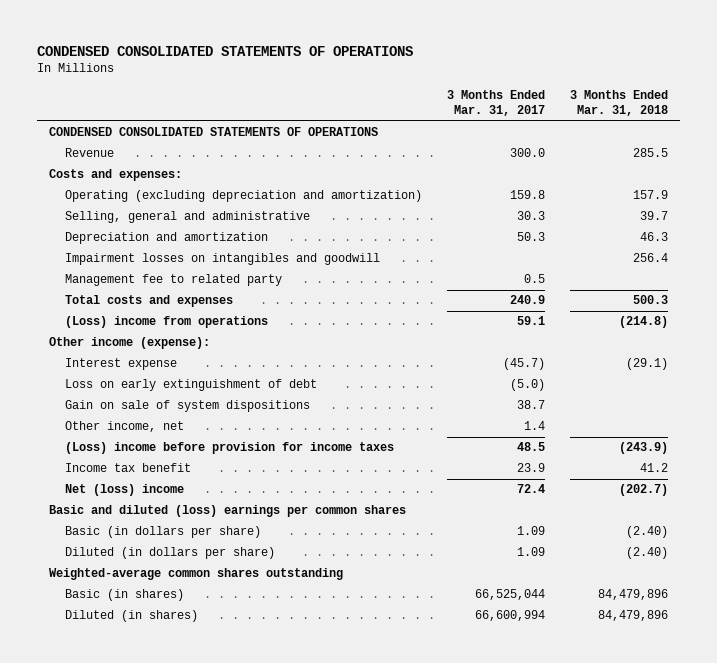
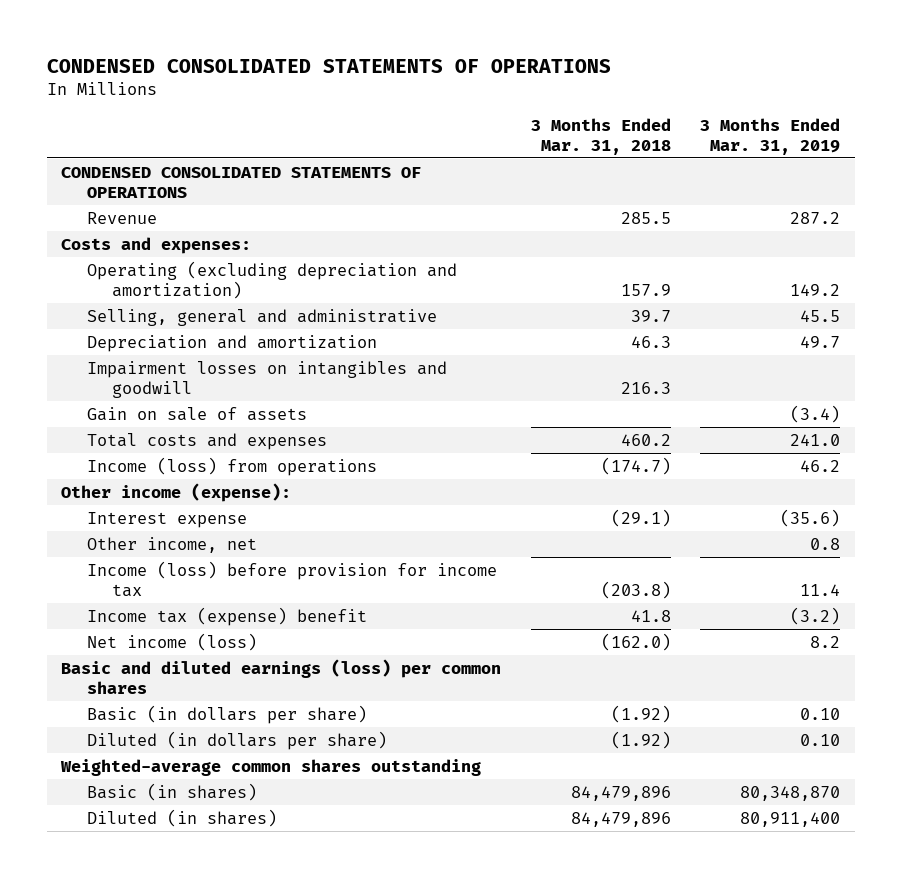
- | 3 Months Ended Mar. 31, 2017 | 3 Months Ended Mar. 31, 2018
+ | 3 Months Ended Mar. 31, 2018 | 3 Months Ended Mar. 31, 2019
- Impairment losses on intangibles and goodwill | | 256.4
- Management fee to related party | 0.5 |
- Total costs and expenses | 240.9 | 500.3
- (Loss) income from operations | 59.1 | (214.8)
+ Impairment losses on intangibles and goodwill | 216.3 |
+ Gain on sale of assets | | (3.4)
+ Total costs and expenses | 460.2 | 241.0
+ Income (loss) from operations | (174.7) | 46.2
- Loss on early extinguishment of debt | (5.0) |
- Gain on sale of system dispositions | 38.7 |
- (Loss) income before provision for income taxes | 48.5 | (243.9)
- Income tax benefit | 23.9 | 41.2
- Net (loss) income | 72.4 | (202.7)
- Basic and diluted (loss) earnings per common shares
- Basic (in dollars per share) | 1.09 | (2.40)
- Diluted (in dollars per share) | 1.09 | (2.40)
+ Income (loss) before provision for income tax | (203.8) | 11.4
+ Income tax (expense) benefit | 41.8 | (3.2)
+ Net income (loss) | (162.0) | 8.2
+ Basic and diluted earnings (loss) per common shares
+ Basic (in dollars per share) | (1.92) | 0.10
+ Diluted (in dollars per share) | (1.92) | 0.10

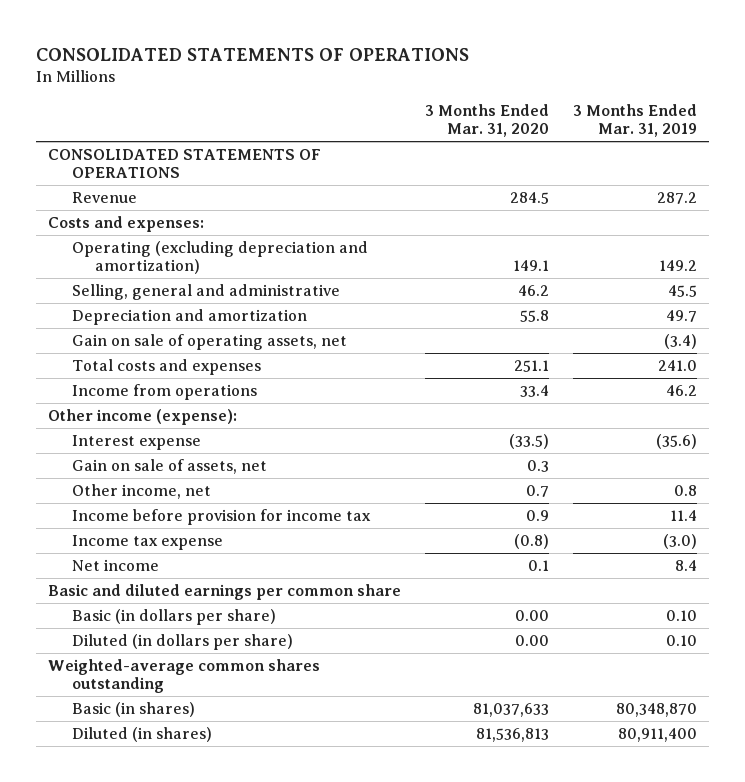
- CONDENSED CONSOLIDATED STATEMENTS OF OPERATIONS
+ CONSOLIDATED STATEMENTS OF OPERATIONS
- | 3 Months Ended Mar. 31, 2018 | 3 Months Ended Mar. 31, 2019
+ | 3 Months Ended Mar. 31, 2020 | 3 Months Ended Mar. 31, 2019
- CONDENSED CONSOLIDATED STATEMENTS OF OPERATIONS
+ CONSOLIDATED STATEMENTS OF OPERATIONS
- Impairment losses on intangibles and goodwill | 216.3 |
- Gain on sale of assets | | (3.4)
+ Gain on sale of operating assets, net | | (3.4)
- Income (loss) from operations | (174.7) | 46.2
+ Income from operations | 33.4 | 46.2
+ Gain on sale of assets, net | 0.3 |
- Income (loss) before provision for income tax | (203.8) | 11.4
- Income tax (expense) benefit | 41.8 | (3.2)
- Net income (loss) | (162.0) | 8.2
- Basic and diluted earnings (loss) per common shares
+ Income before provision for income tax | 0.9 | 11.4
+ Income tax expense | (0.8) | (3.0)
+ Net income | 0.1 | 8.4
+ Basic and diluted earnings per common share

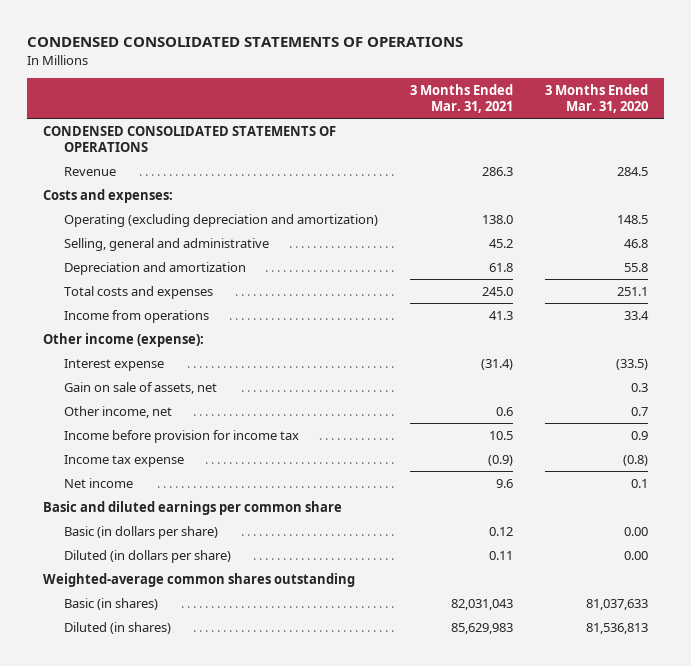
- CONSOLIDATED STATEMENTS OF OPERATIONS
+ CONDENSED CONSOLIDATED STATEMENTS OF OPERATIONS
- | 3 Months Ended Mar. 31, 2020 | 3 Months Ended Mar. 31, 2019
+ | 3 Months Ended Mar. 31, 2021 | 3 Months Ended Mar. 31, 2020
- CONSOLIDATED STATEMENTS OF OPERATIONS
+ CONDENSED CONSOLIDATED STATEMENTS OF OPERATIONS
- Operating (excluding depreciation and amortization) | 149.1 | 149.2
- Selling, general and administrative | 46.2 | 45.5
+ Operating (excluding depreciation and amortization) | 138.0 | 148.5
+ Selling, general and administrative | 45.2 | 46.8
- Gain on sale of operating assets, net | | (3.4)

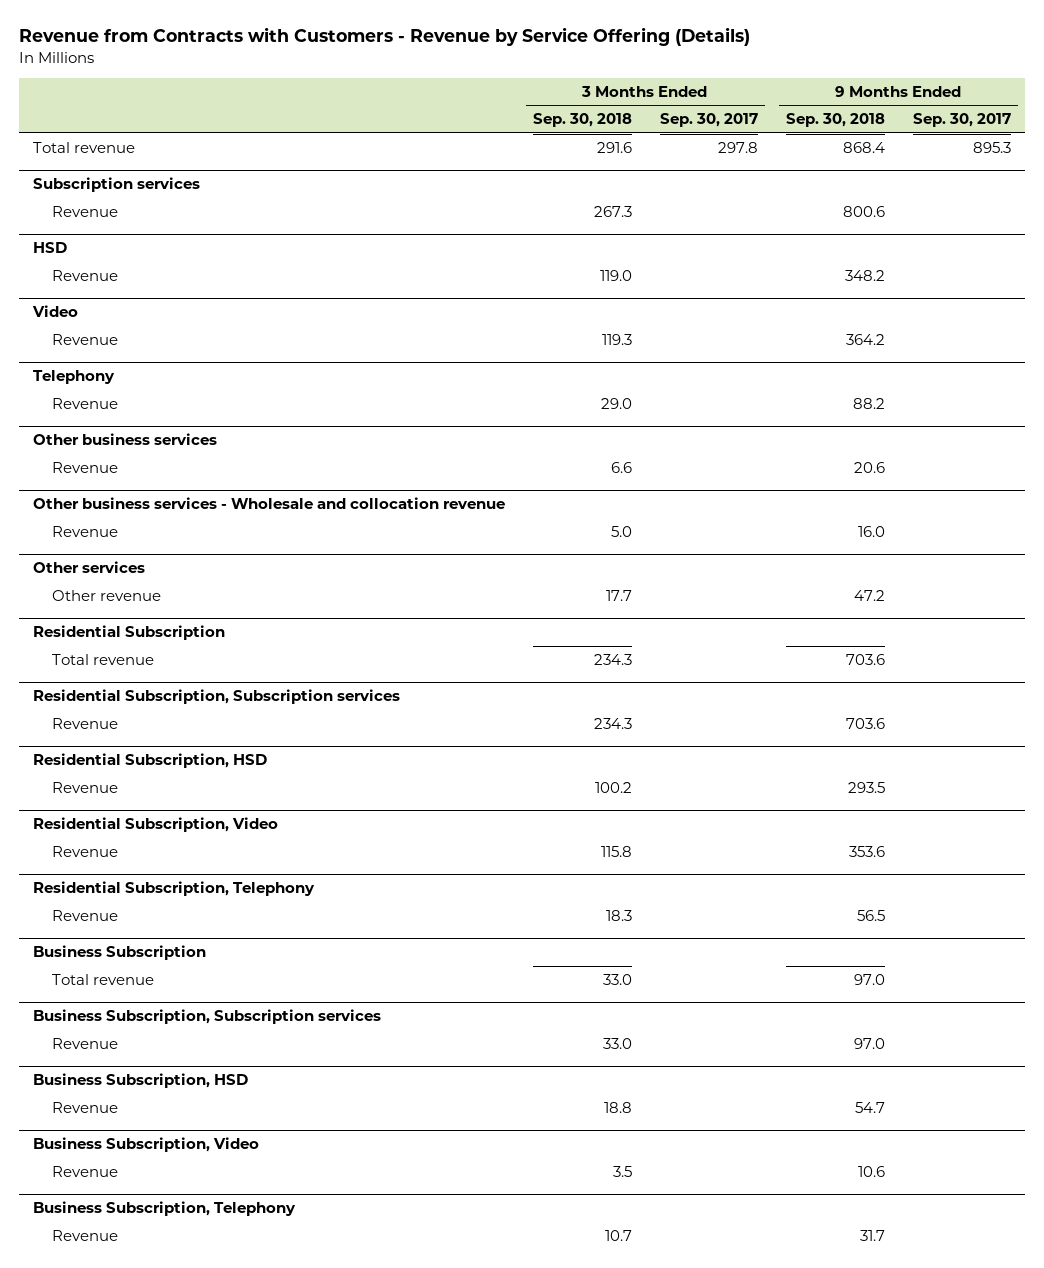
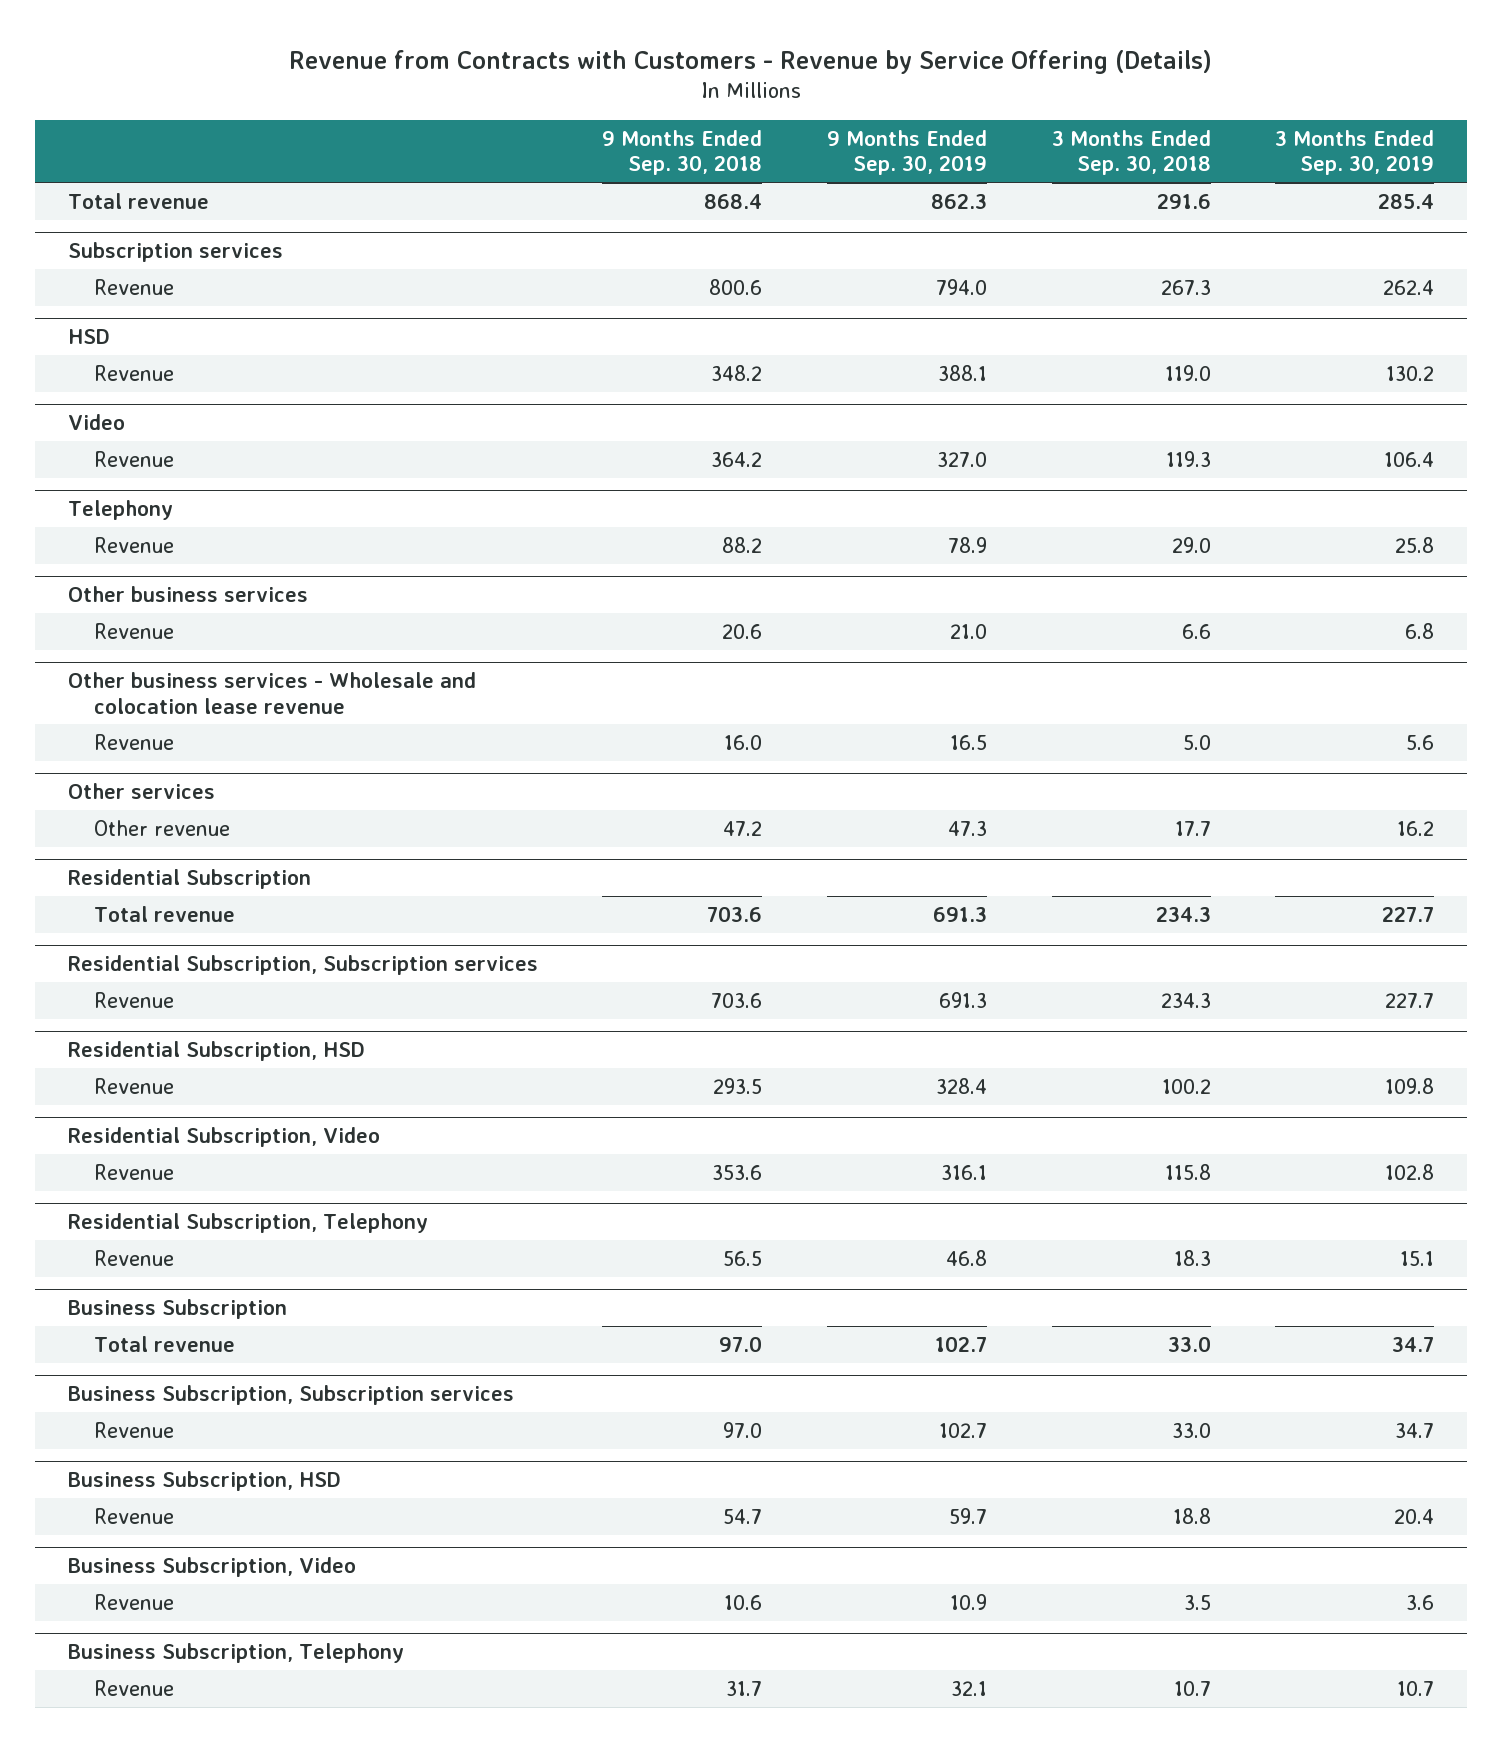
- | 3 Months Ended Sep. 30, 2018 | 3 Months Ended Sep. 30, 2017 | 9 Months Ended Sep. 30, 2018 | 9 Months Ended Sep. 30, 2017
+ | 9 Months Ended Sep. 30, 2018 | 9 Months Ended Sep. 30, 2019 | 3 Months Ended Sep. 30, 2018 | 3 Months Ended Sep. 30, 2019
- Other business services - Wholesale and collocation revenue
+ Other business services - Wholesale and colocation lease revenue

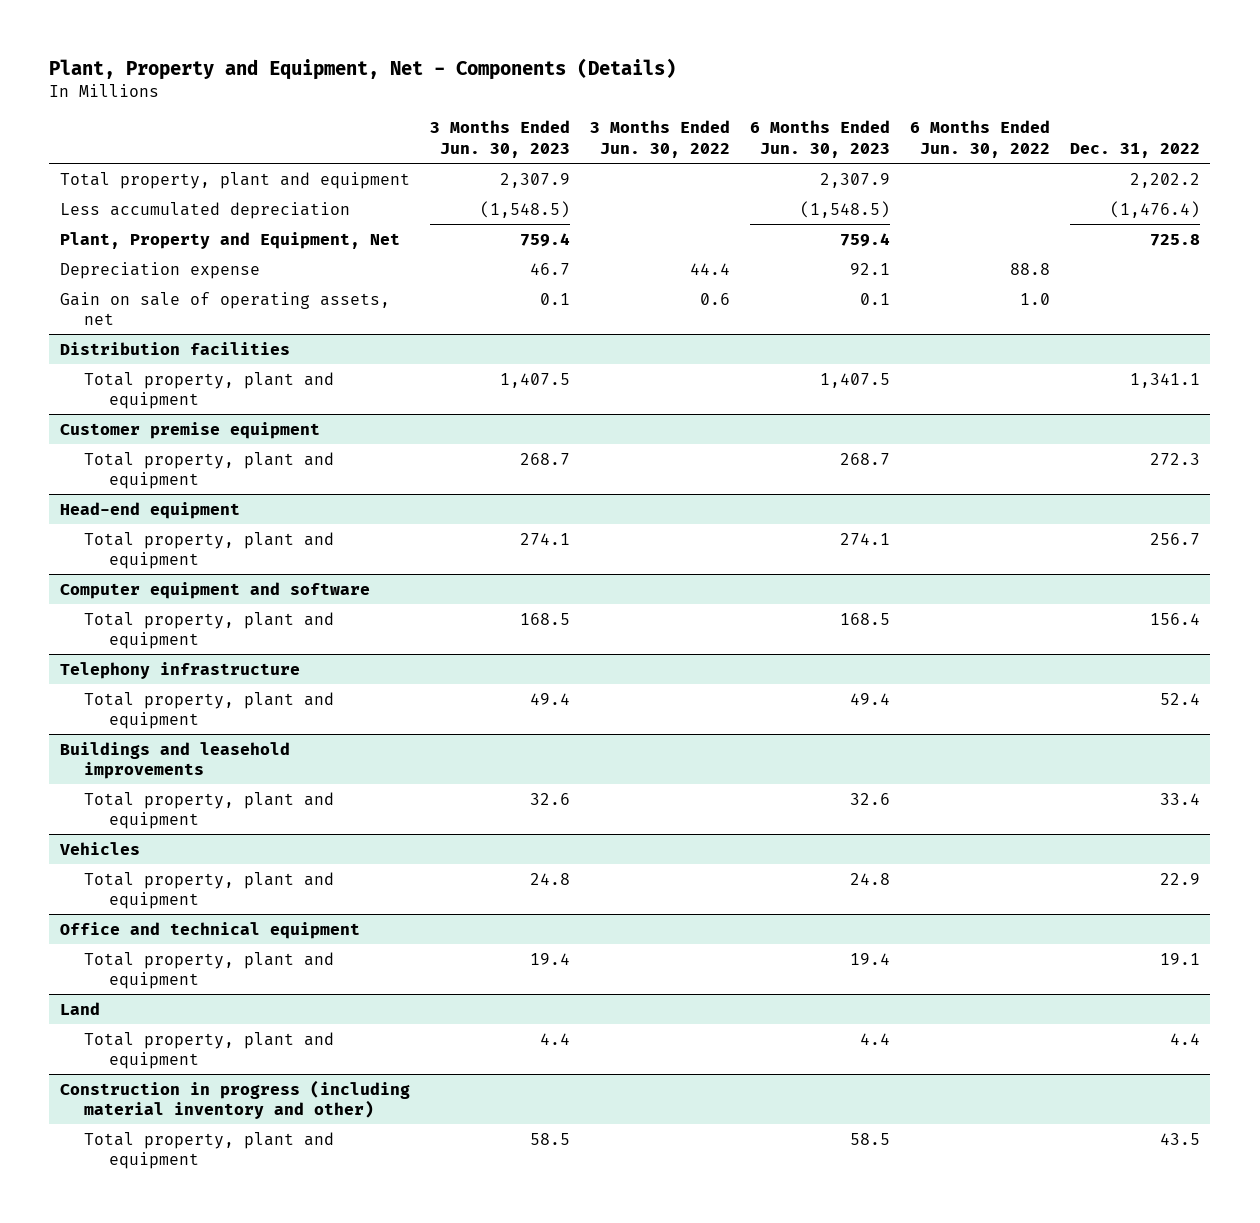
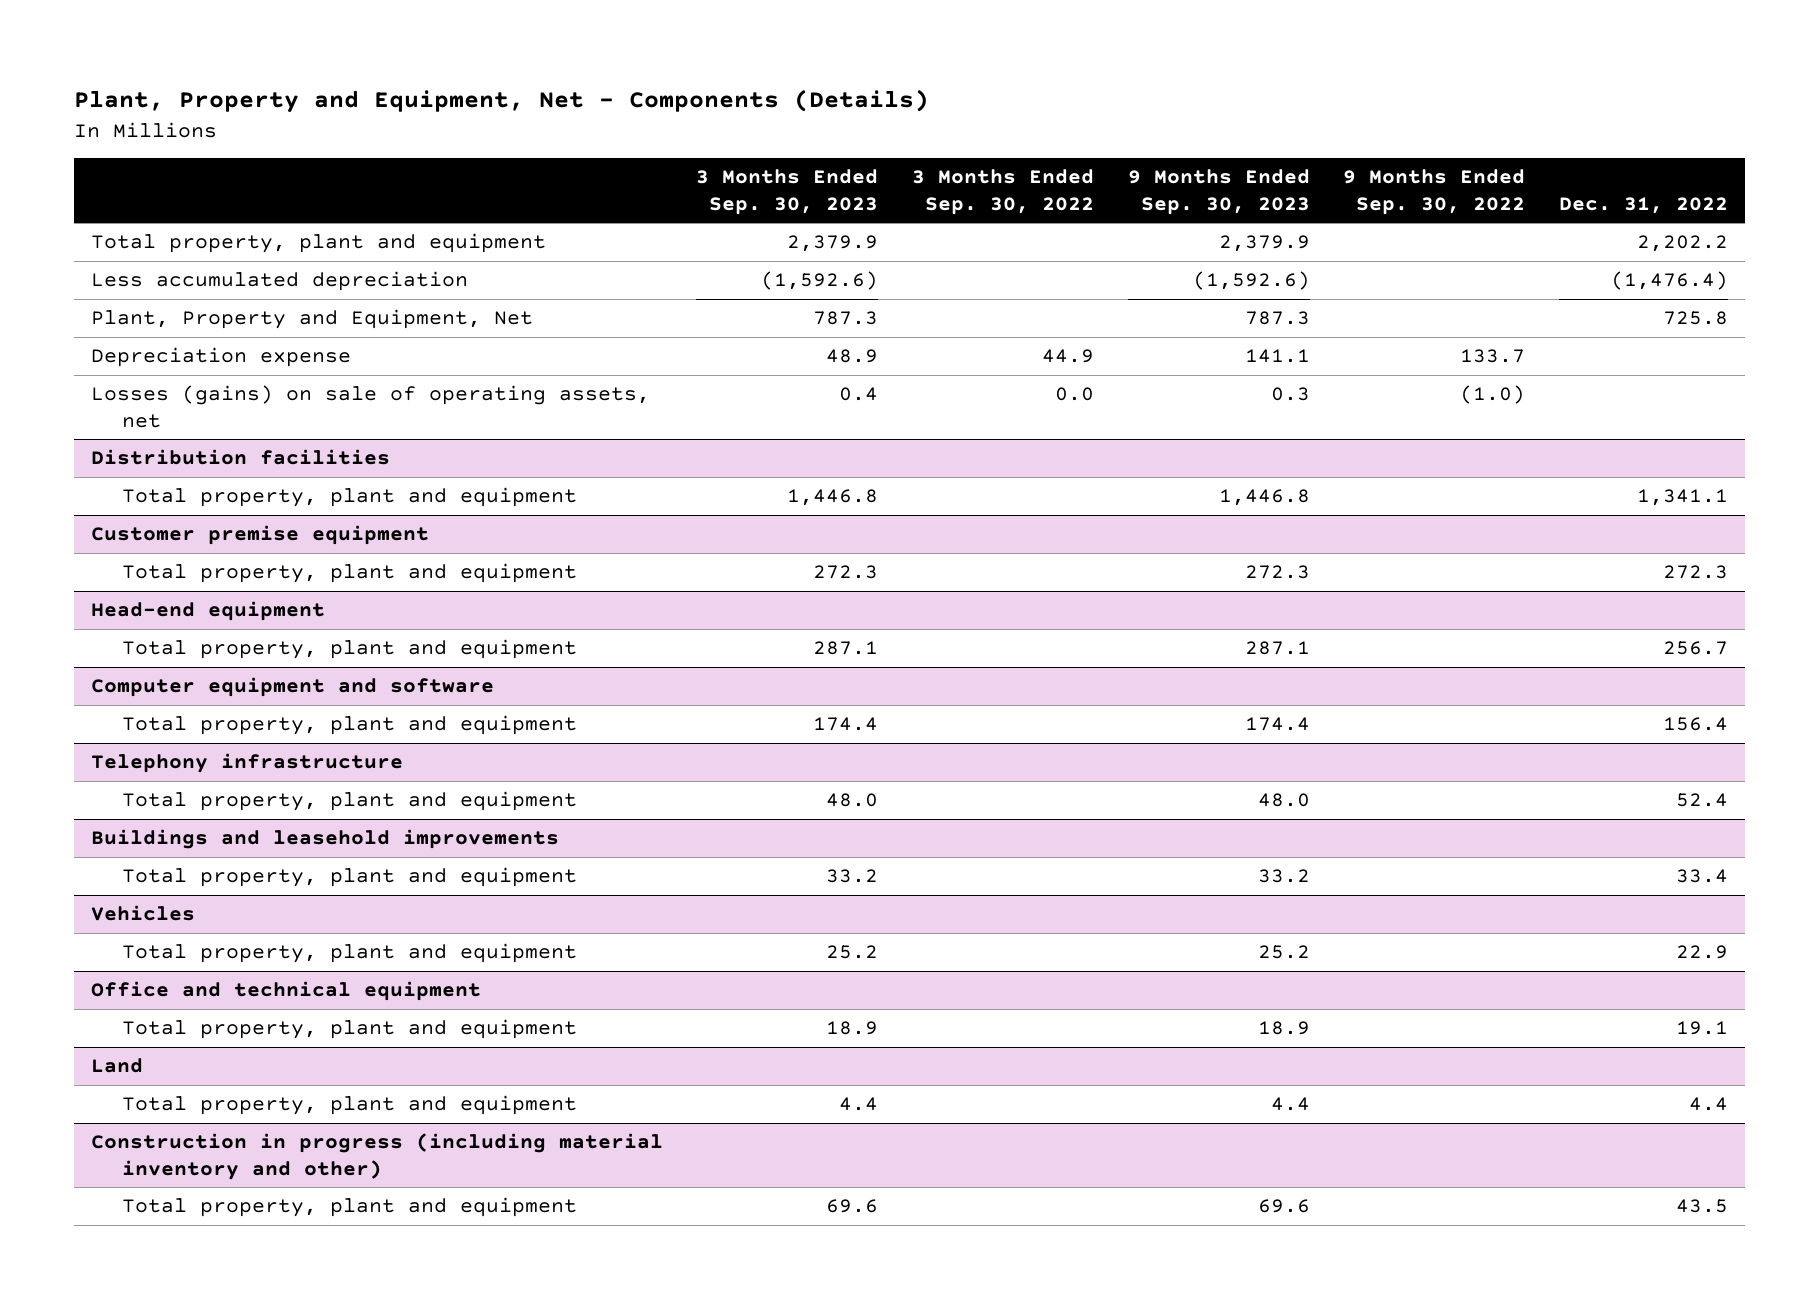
- | 3 Months Ended Jun. 30, 2023 | 3 Months Ended Jun. 30, 2022 | 6 Months Ended Jun. 30, 2023 | 6 Months Ended Jun. 30, 2022 | Dec. 31, 2022
+ | 3 Months Ended Sep. 30, 2023 | 3 Months Ended Sep. 30, 2022 | 9 Months Ended Sep. 30, 2023 | 9 Months Ended Sep. 30, 2022 | Dec. 31, 2022
- Gain on sale of operating assets, net | 0.1 | 0.6 | 0.1 | 1.0 |
+ Losses (gains) on sale of operating assets, net | 0.4 | 0.0 | 0.3 | (1.0) |

